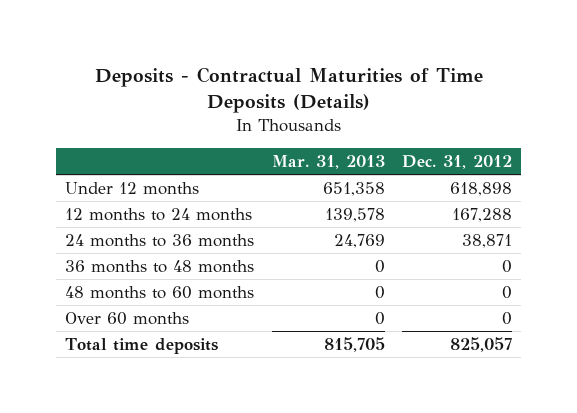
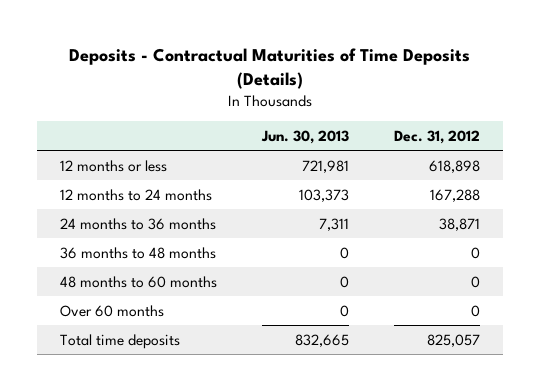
- | Mar. 31, 2013 | Dec. 31, 2012
+ | Jun. 30, 2013 | Dec. 31, 2012
- Under 12 months | 651,358 | 618,898
+ 12 months or less | 721,981 | 618,898

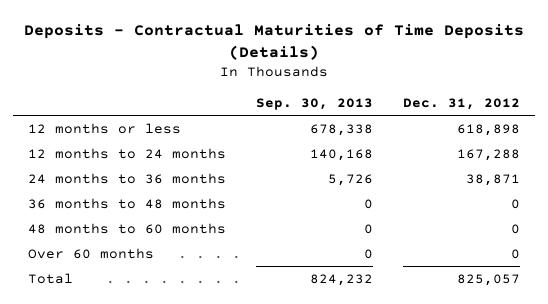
- | Jun. 30, 2013 | Dec. 31, 2012
+ | Sep. 30, 2013 | Dec. 31, 2012
- Total time deposits | 832,665 | 825,057
+ Total | 824,232 | 825,057

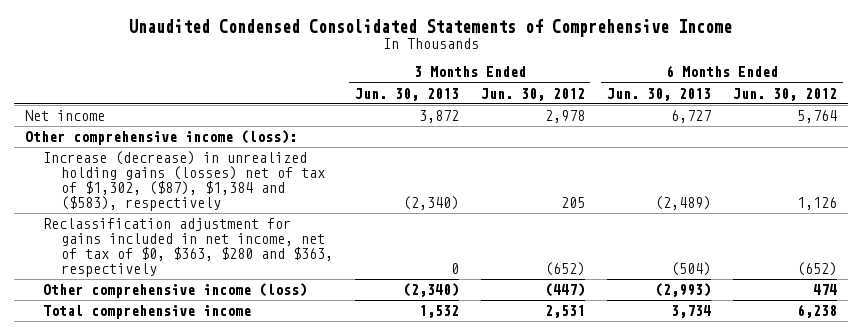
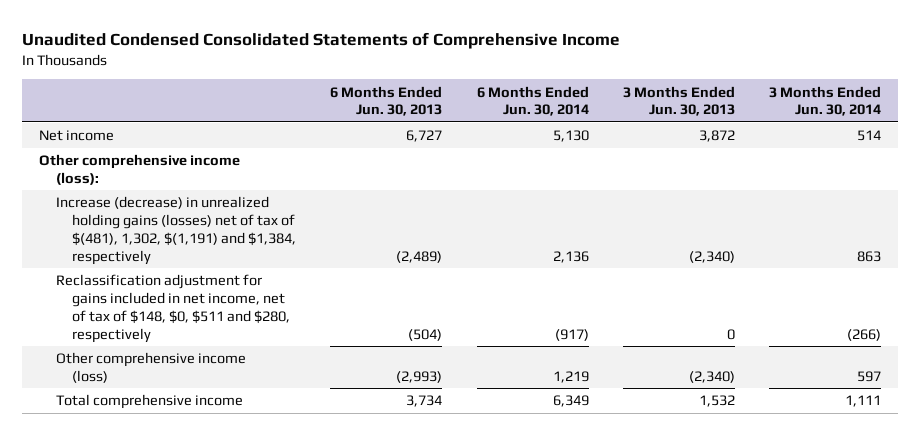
- | 3 Months Ended Jun. 30, 2013 | 3 Months Ended Jun. 30, 2012 | 6 Months Ended Jun. 30, 2013 | 6 Months Ended Jun. 30, 2012
+ | 6 Months Ended Jun. 30, 2013 | 6 Months Ended Jun. 30, 2014 | 3 Months Ended Jun. 30, 2013 | 3 Months Ended Jun. 30, 2014
- Increase (decrease) in unrealized holding gains (losses) net of tax of $1,302, ($87), $1,384 and ($583), respectively | (2,340) | 205 | (2,489) | 1,126
- Reclassification adjustment for gains included in net income, net of tax of $0, $363, $280 and $363, respectively | 0 | (652) | (504) | (652)
+ Increase (decrease) in unrealized holding gains (losses) net of tax of $(481), 1,302, $(1,191) and $1,384, respectively | (2,489) | 2,136 | (2,340) | 863
+ Reclassification adjustment for gains included in net income, net of tax of $148, $0, $511 and $280, respectively | (504) | (917) | 0 | (266)

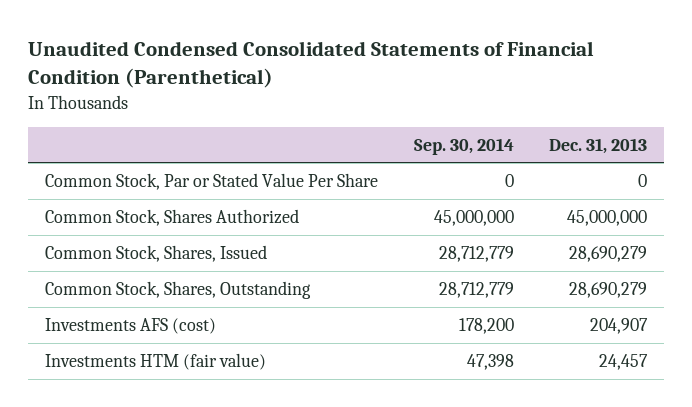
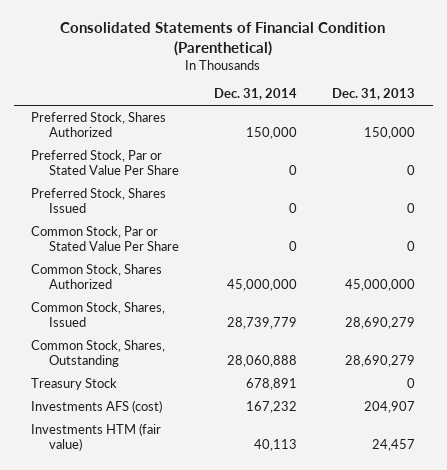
- Unaudited Condensed Consolidated Statements of Financial Condition (Parenthetical)
+ Consolidated Statements of Financial Condition (Parenthetical)
- | Sep. 30, 2014 | Dec. 31, 2013
+ | Dec. 31, 2014 | Dec. 31, 2013
+ Preferred Stock, Shares Authorized | 150,000 | 150,000
+ Preferred Stock, Par or Stated Value Per Share | 0 | 0
+ Preferred Stock, Shares Issued | 0 | 0
+ Treasury Stock | 678,891 | 0

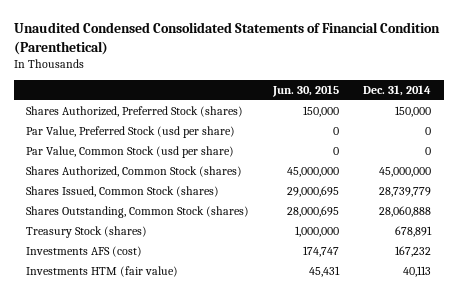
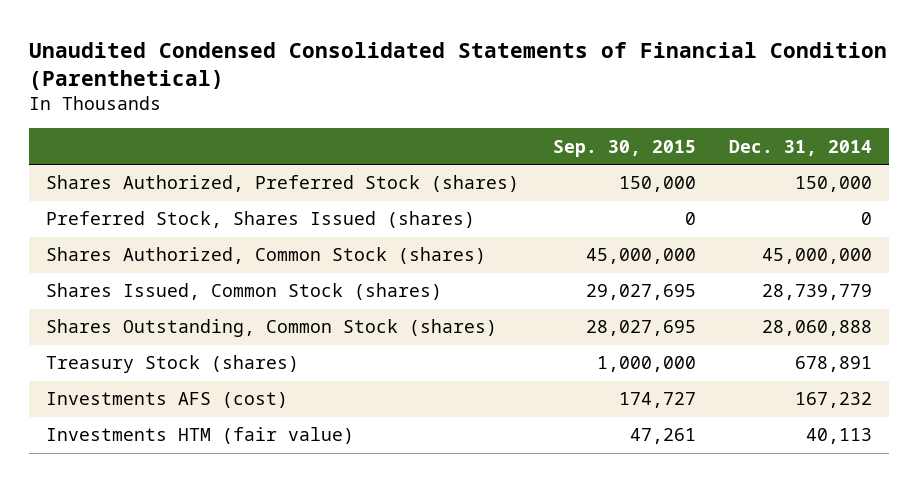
- | Jun. 30, 2015 | Dec. 31, 2014
+ | Sep. 30, 2015 | Dec. 31, 2014
- Par Value, Preferred Stock (usd per share) | 0 | 0
- Par Value, Common Stock (usd per share) | 0 | 0
+ Preferred Stock, Shares Issued (shares) | 0 | 0

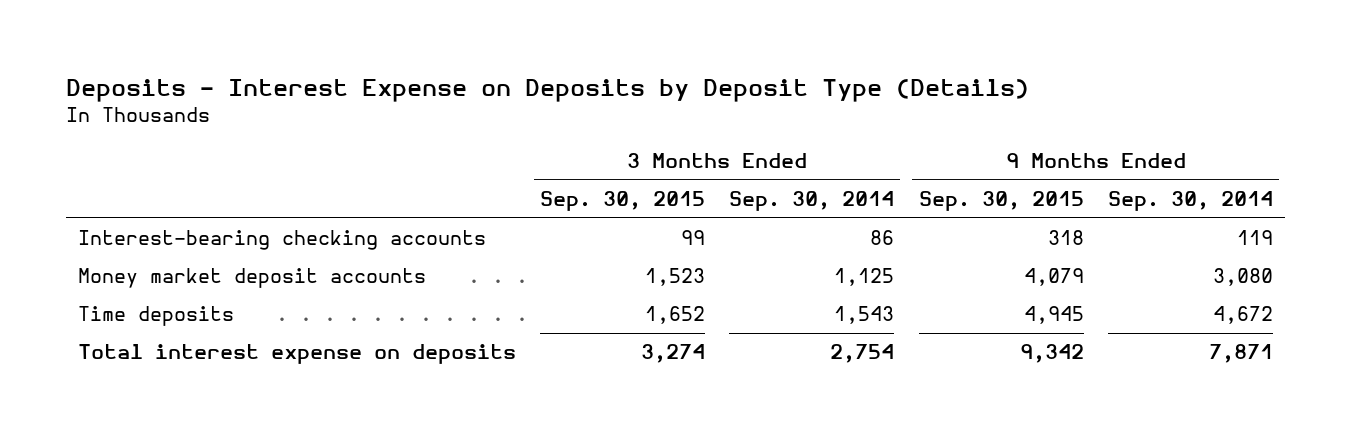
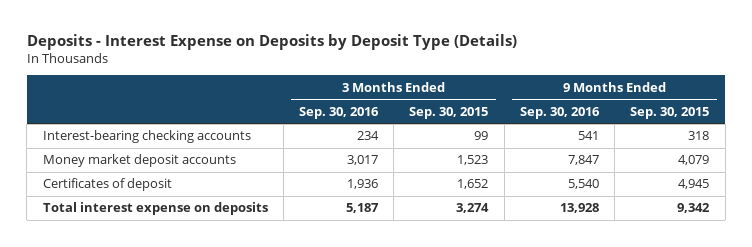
- | 3 Months Ended Sep. 30, 2015 | 3 Months Ended Sep. 30, 2014 | 9 Months Ended Sep. 30, 2015 | 9 Months Ended Sep. 30, 2014
+ | 3 Months Ended Sep. 30, 2016 | 3 Months Ended Sep. 30, 2015 | 9 Months Ended Sep. 30, 2016 | 9 Months Ended Sep. 30, 2015
- Time deposits | 1,652 | 1,543 | 4,945 | 4,672
+ Certificates of deposit | 1,936 | 1,652 | 5,540 | 4,945

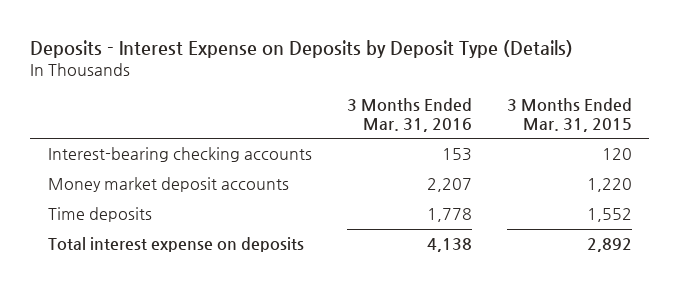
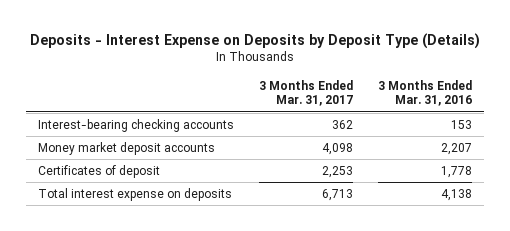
- | 3 Months Ended Mar. 31, 2016 | 3 Months Ended Mar. 31, 2015
+ | 3 Months Ended Mar. 31, 2017 | 3 Months Ended Mar. 31, 2016
- Time deposits | 1,778 | 1,552
+ Certificates of deposit | 2,253 | 1,778

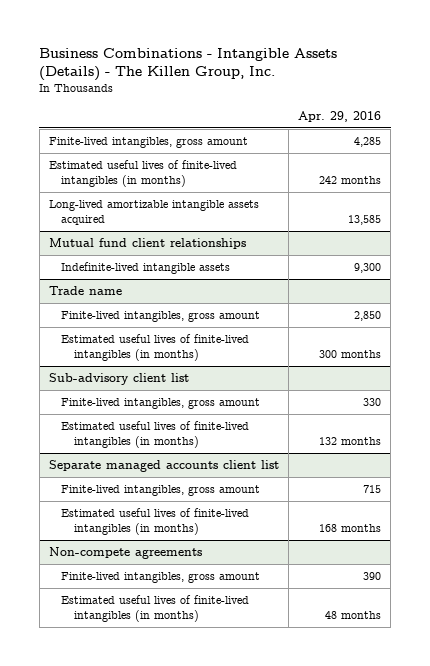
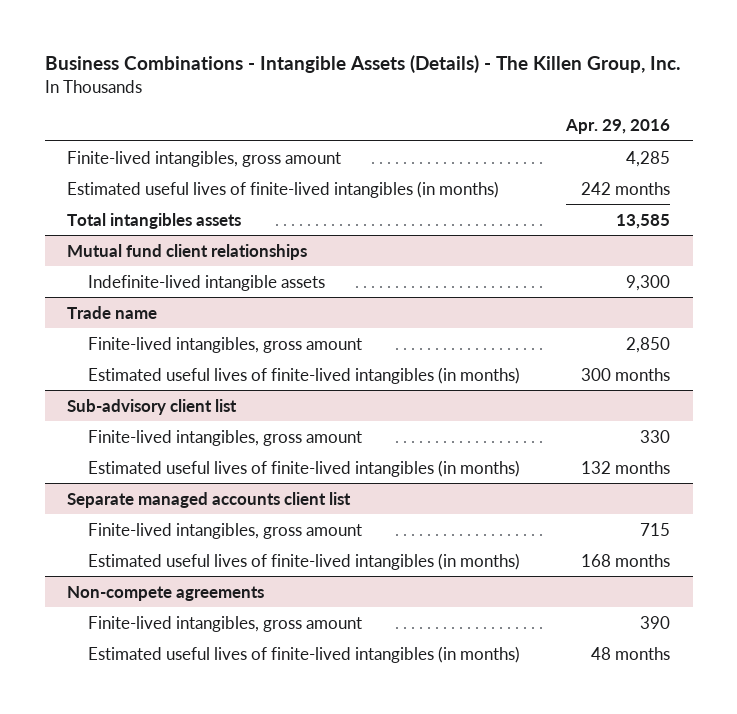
- Long-lived amortizable intangible assets acquired | 13,585
+ Total intangibles assets | 13,585

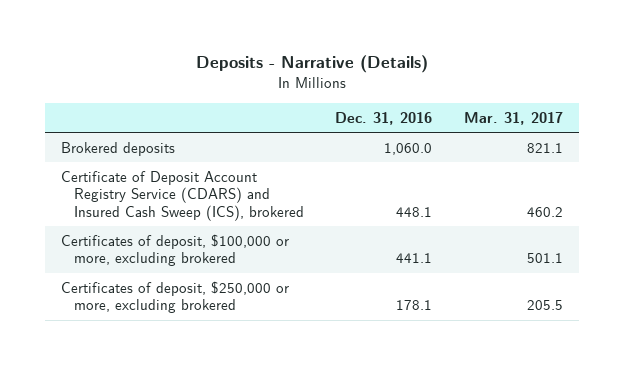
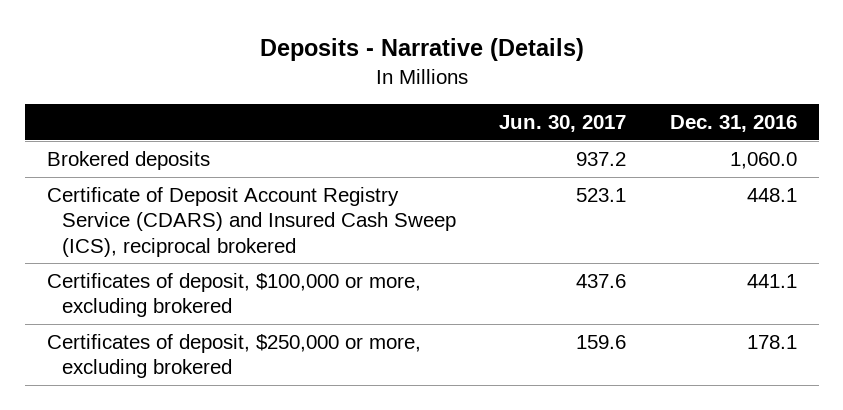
- | Dec. 31, 2016 | Mar. 31, 2017
+ | Jun. 30, 2017 | Dec. 31, 2016
- Certificate of Deposit Account Registry Service (CDARS) and Insured Cash Sweep (ICS), brokered | 448.1 | 460.2
+ Certificate of Deposit Account Registry Service (CDARS) and Insured Cash Sweep (ICS), reciprocal brokered | 523.1 | 448.1

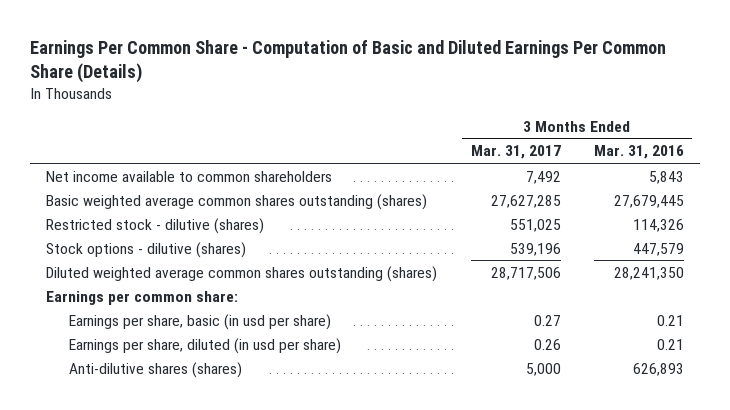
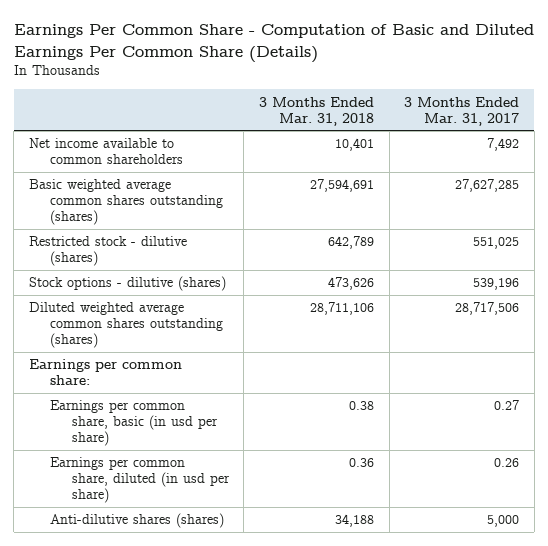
- | 3 Months Ended Mar. 31, 2017 | 3 Months Ended Mar. 31, 2016
+ | 3 Months Ended Mar. 31, 2018 | 3 Months Ended Mar. 31, 2017
- Earnings per share, basic (in usd per share) | 0.27 | 0.21
- Earnings per share, diluted (in usd per share) | 0.26 | 0.21
+ Earnings per common share, basic (in usd per share) | 0.38 | 0.27
+ Earnings per common share, diluted (in usd per share) | 0.36 | 0.26

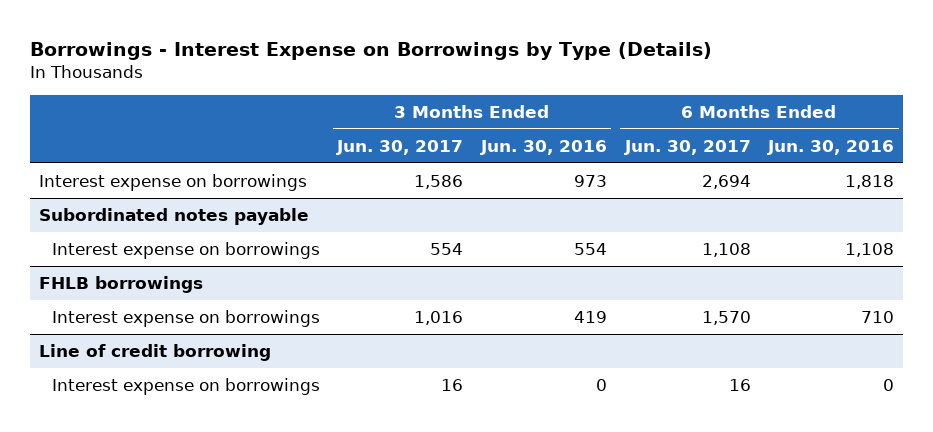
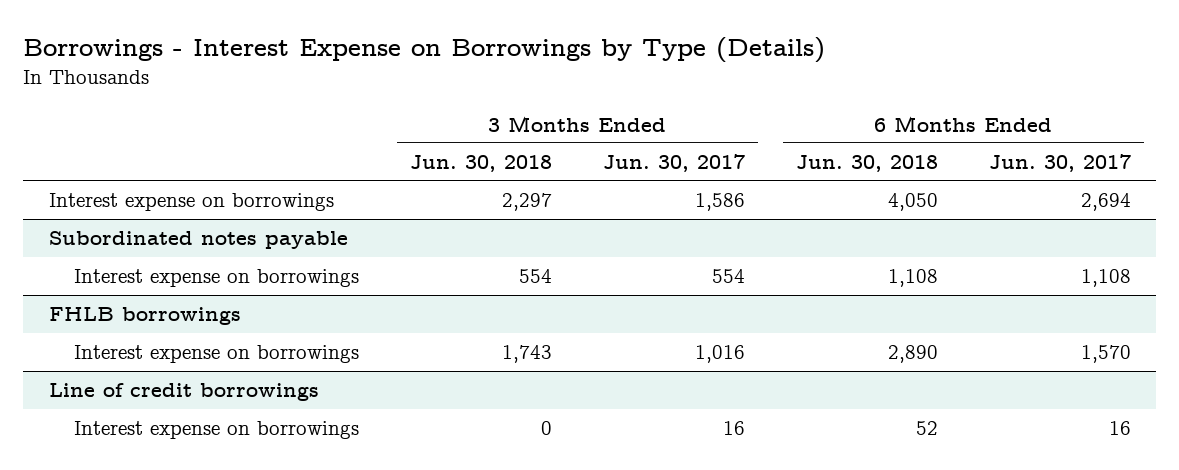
- | 3 Months Ended Jun. 30, 2017 | 3 Months Ended Jun. 30, 2016 | 6 Months Ended Jun. 30, 2017 | 6 Months Ended Jun. 30, 2016
+ | 3 Months Ended Jun. 30, 2018 | 3 Months Ended Jun. 30, 2017 | 6 Months Ended Jun. 30, 2018 | 6 Months Ended Jun. 30, 2017
- Line of credit borrowing
+ Line of credit borrowings

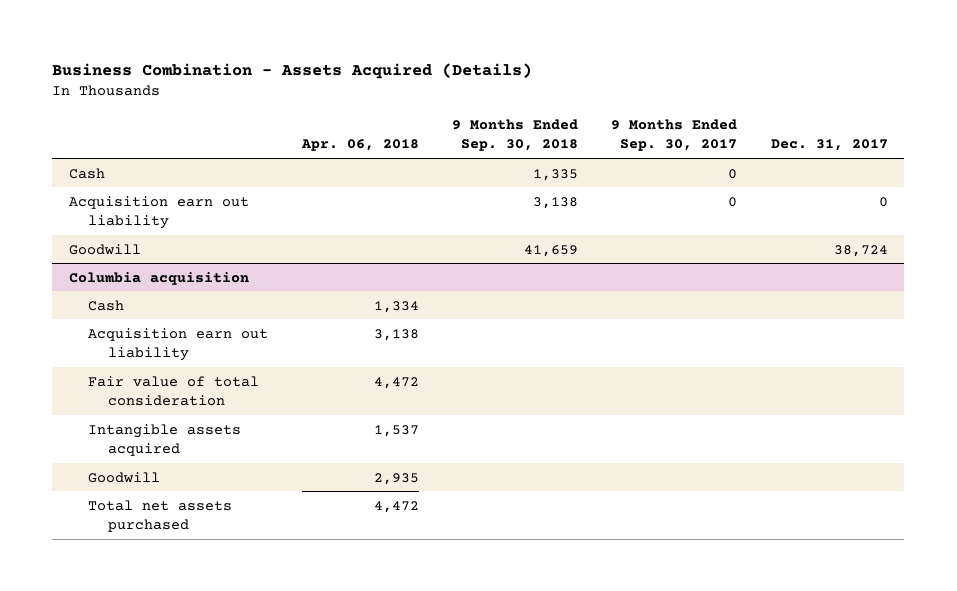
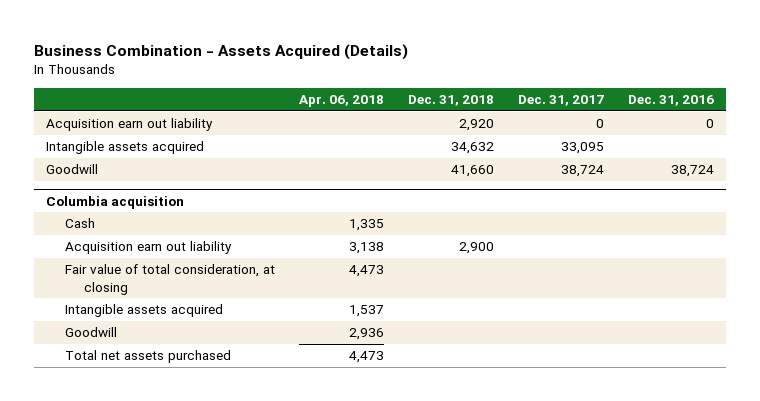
- | Apr. 06, 2018 | 9 Months Ended Sep. 30, 2018 | 9 Months Ended Sep. 30, 2017 | Dec. 31, 2017
+ | Apr. 06, 2018 | Dec. 31, 2018 | Dec. 31, 2017 | Dec. 31, 2016
- Cash | | 1,335 | 0 |
+ Intangible assets acquired | | 34,632 | 33,095 |
@ Columbia acquisition
- Cash | 1,334 | | |
+ Cash | 1,335 | | |
- Fair value of total consideration | 4,472 | | |
+ Fair value of total consideration, at closing | 4,473 | | |
- Goodwill | 2,935 | | |
- Total net assets purchased | 4,472 | | |
+ Goodwill | 2,936 | | |
+ Total net assets purchased | 4,473 | | |

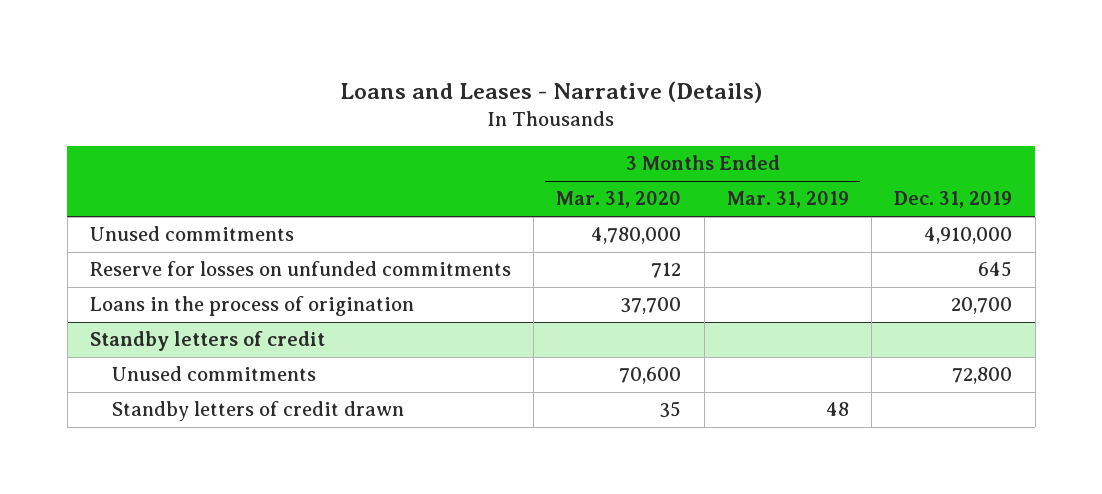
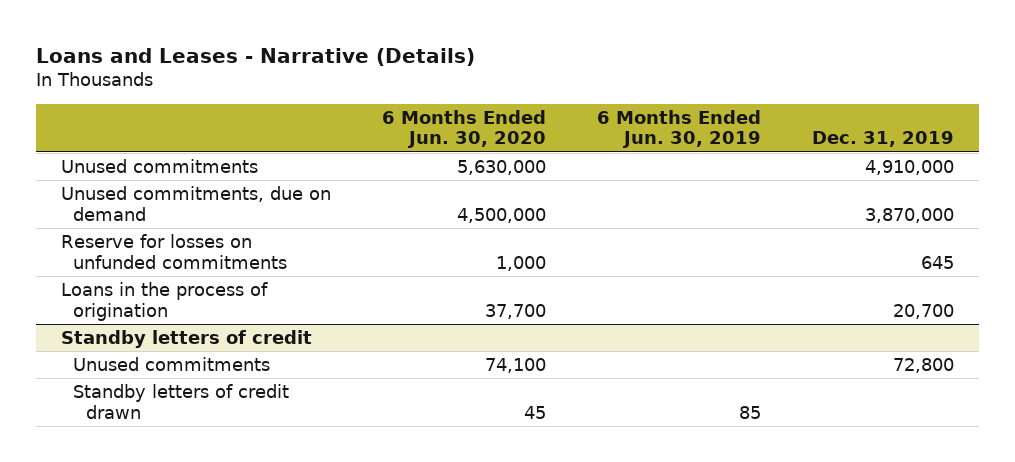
- | 3 Months Ended Mar. 31, 2020 | 3 Months Ended Mar. 31, 2019 | Dec. 31, 2019
+ | 6 Months Ended Jun. 30, 2020 | 6 Months Ended Jun. 30, 2019 | Dec. 31, 2019
+ Unused commitments, due on demand | 4,500,000 | | 3,870,000

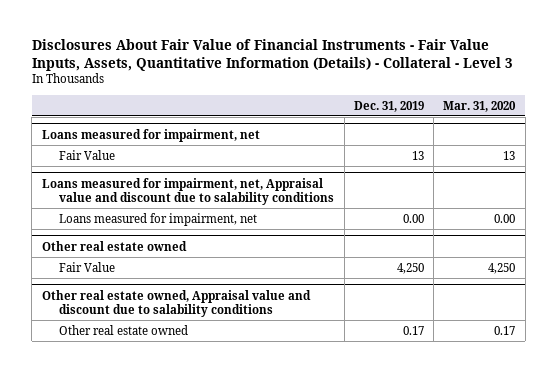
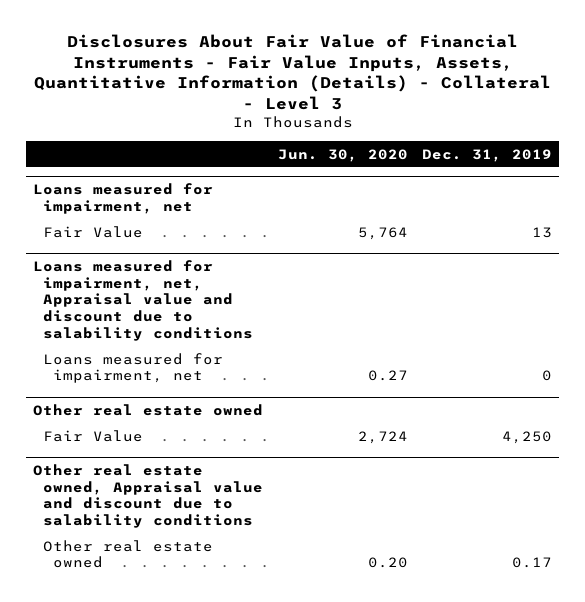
- | Dec. 31, 2019 | Mar. 31, 2020
+ | Jun. 30, 2020 | Dec. 31, 2019
@ Loans measured for impairment, net, Appraisal value and discount due to salability conditions
- Loans measured for impairment, net | 0.00 | 0.00
+ Loans measured for impairment, net | 0.27 | 0

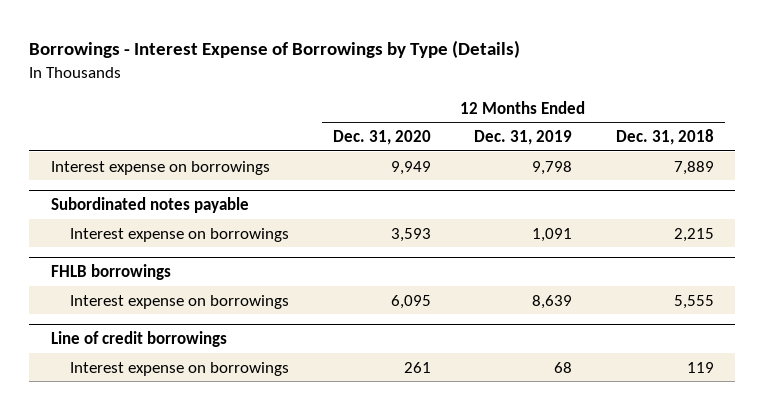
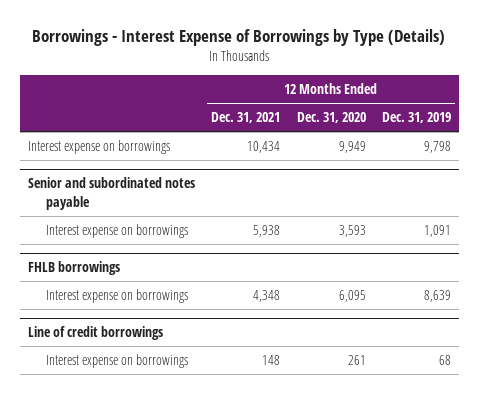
- | 12 Months Ended Dec. 31, 2020 | 12 Months Ended Dec. 31, 2019 | 12 Months Ended Dec. 31, 2018
+ | 12 Months Ended Dec. 31, 2021 | 12 Months Ended Dec. 31, 2020 | 12 Months Ended Dec. 31, 2019
- Subordinated notes payable
+ Senior and subordinated notes payable

